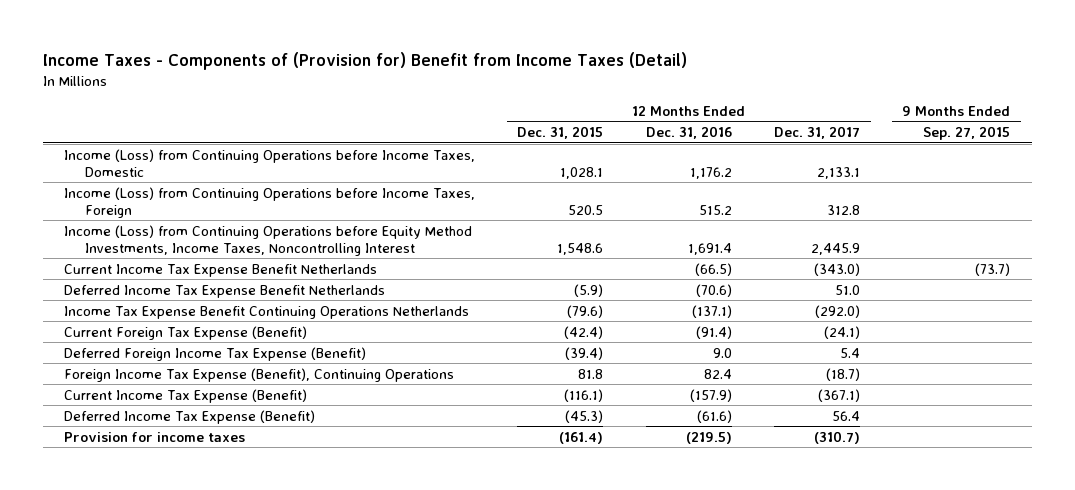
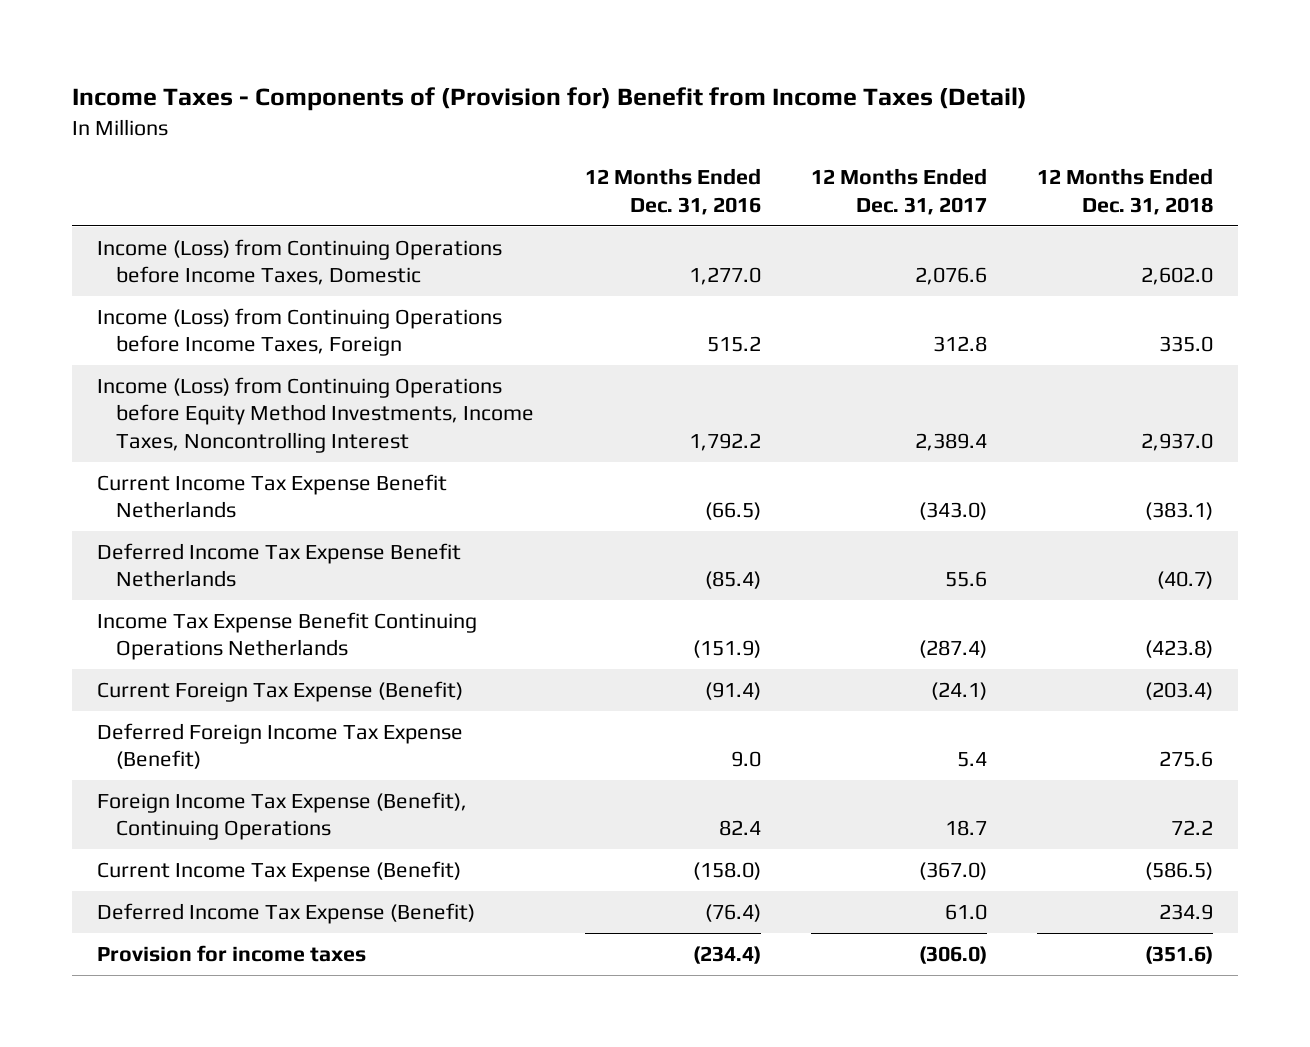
- | 12 Months Ended Dec. 31, 2015 | 12 Months Ended Dec. 31, 2016 | 12 Months Ended Dec. 31, 2017 | 9 Months Ended Sep. 27, 2015
+ | 12 Months Ended Dec. 31, 2016 | 12 Months Ended Dec. 31, 2017 | 12 Months Ended Dec. 31, 2018
- Income (Loss) from Continuing Operations before Income Taxes, Domestic | 1,028.1 | 1,176.2 | 2,133.1 |
+ Income (Loss) from Continuing Operations before Income Taxes, Domestic | 1,277.0 | 2,076.6 | 2,602.0
- Income (Loss) from Continuing Operations before Equity Method Investments, Income Taxes, Noncontrolling Interest | 1,548.6 | 1,691.4 | 2,445.9 |
+ Income (Loss) from Continuing Operations before Equity Method Investments, Income Taxes, Noncontrolling Interest | 1,792.2 | 2,389.4 | 2,937.0
- Deferred Income Tax Expense Benefit Netherlands | (5.9) | (70.6) | 51.0 |
- Income Tax Expense Benefit Continuing Operations Netherlands | (79.6) | (137.1) | (292.0) |
+ Deferred Income Tax Expense Benefit Netherlands | (85.4) | 55.6 | (40.7)
+ Income Tax Expense Benefit Continuing Operations Netherlands | (151.9) | (287.4) | (423.8)
- Foreign Income Tax Expense (Benefit), Continuing Operations | 81.8 | 82.4 | (18.7) |
- Current Income Tax Expense (Benefit) | (116.1) | (157.9) | (367.1) |
- Deferred Income Tax Expense (Benefit) | (45.3) | (61.6) | 56.4 |
- Provision for income taxes | (161.4) | (219.5) | (310.7) |
+ Foreign Income Tax Expense (Benefit), Continuing Operations | 82.4 | 18.7 | 72.2
+ Current Income Tax Expense (Benefit) | (158.0) | (367.0) | (586.5)
+ Deferred Income Tax Expense (Benefit) | (76.4) | 61.0 | 234.9
+ Provision for income taxes | (234.4) | (306.0) | (351.6)

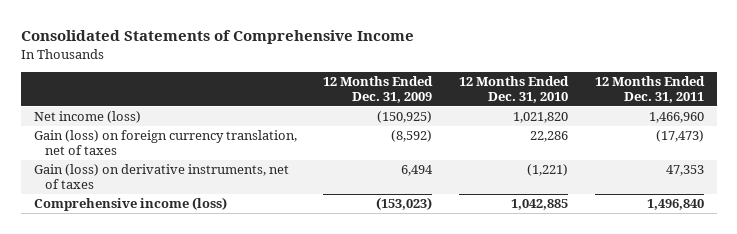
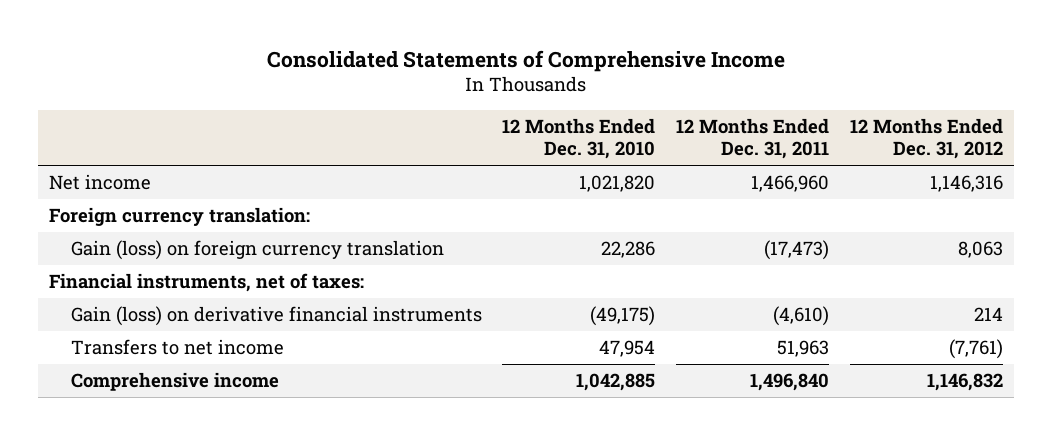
- | 12 Months Ended Dec. 31, 2009 | 12 Months Ended Dec. 31, 2010 | 12 Months Ended Dec. 31, 2011
+ | 12 Months Ended Dec. 31, 2010 | 12 Months Ended Dec. 31, 2011 | 12 Months Ended Dec. 31, 2012
- Net income (loss) | (150,925) | 1,021,820 | 1,466,960
- Gain (loss) on foreign currency translation, net of taxes | (8,592) | 22,286 | (17,473)
- Gain (loss) on derivative instruments, net of taxes | 6,494 | (1,221) | 47,353
- Comprehensive income (loss) | (153,023) | 1,042,885 | 1,496,840
+ Net income | 1,021,820 | 1,466,960 | 1,146,316
+ Foreign currency translation:
+ Gain (loss) on foreign currency translation | 22,286 | (17,473) | 8,063
+ Financial instruments, net of taxes:
+ Gain (loss) on derivative financial instruments | (49,175) | (4,610) | 214
+ Transfers to net income | 47,954 | 51,963 | (7,761)
+ Comprehensive income | 1,042,885 | 1,496,840 | 1,146,832

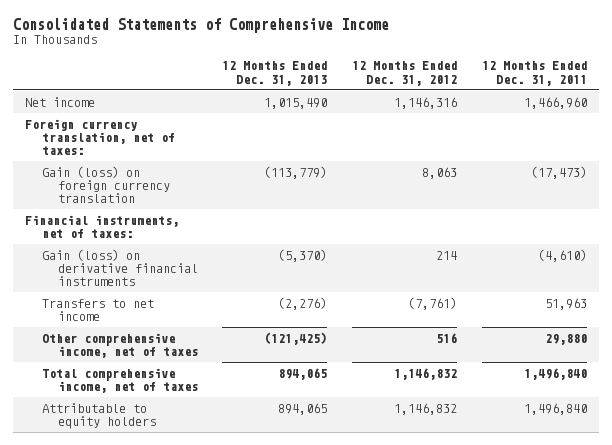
- | 12 Months Ended Dec. 31, 2010 | 12 Months Ended Dec. 31, 2011 | 12 Months Ended Dec. 31, 2012
+ | 12 Months Ended Dec. 31, 2013 | 12 Months Ended Dec. 31, 2012 | 12 Months Ended Dec. 31, 2011
- Foreign currency translation:
+ Foreign currency translation, net of taxes:
- Comprehensive income | 1,042,885 | 1,496,840 | 1,146,832
+ Other comprehensive income, net of taxes | (121,425) | 516 | 29,880
+ Total comprehensive income, net of taxes | 894,065 | 1,146,832 | 1,496,840
+ Attributable to equity holders | 894,065 | 1,146,832 | 1,496,840

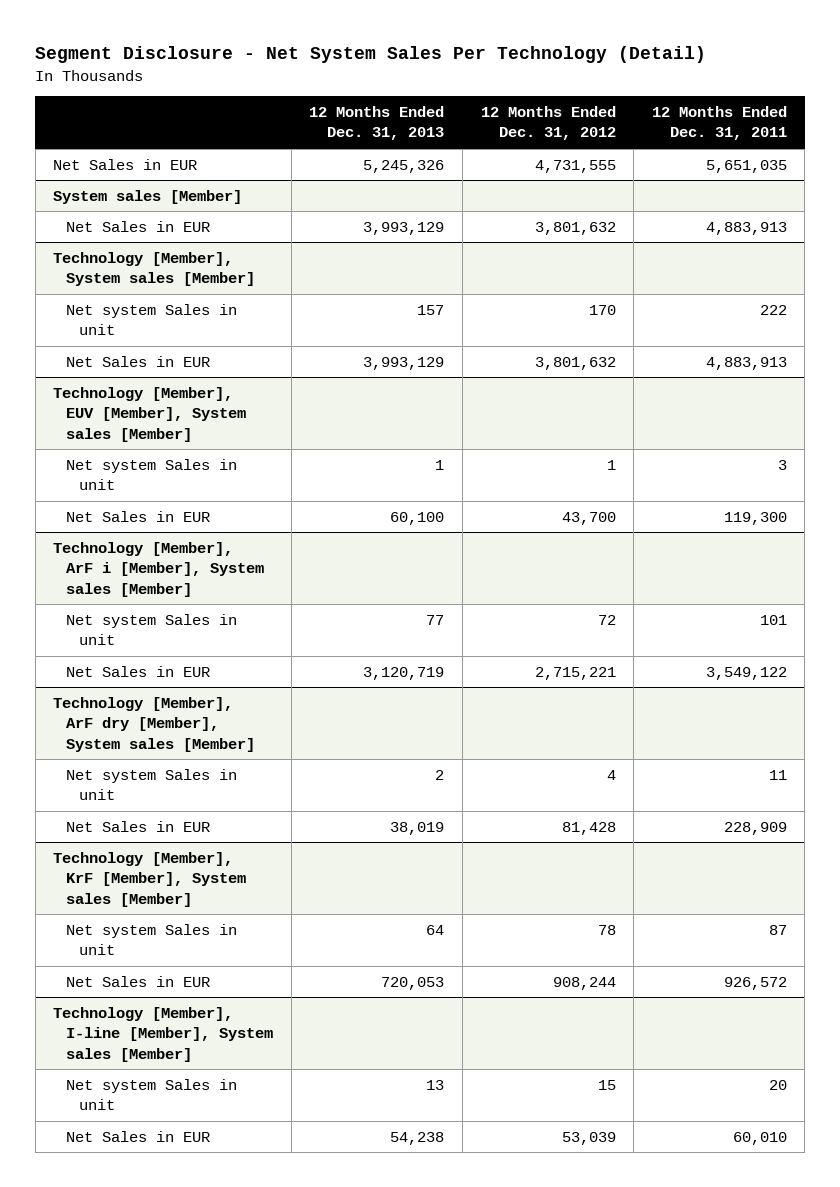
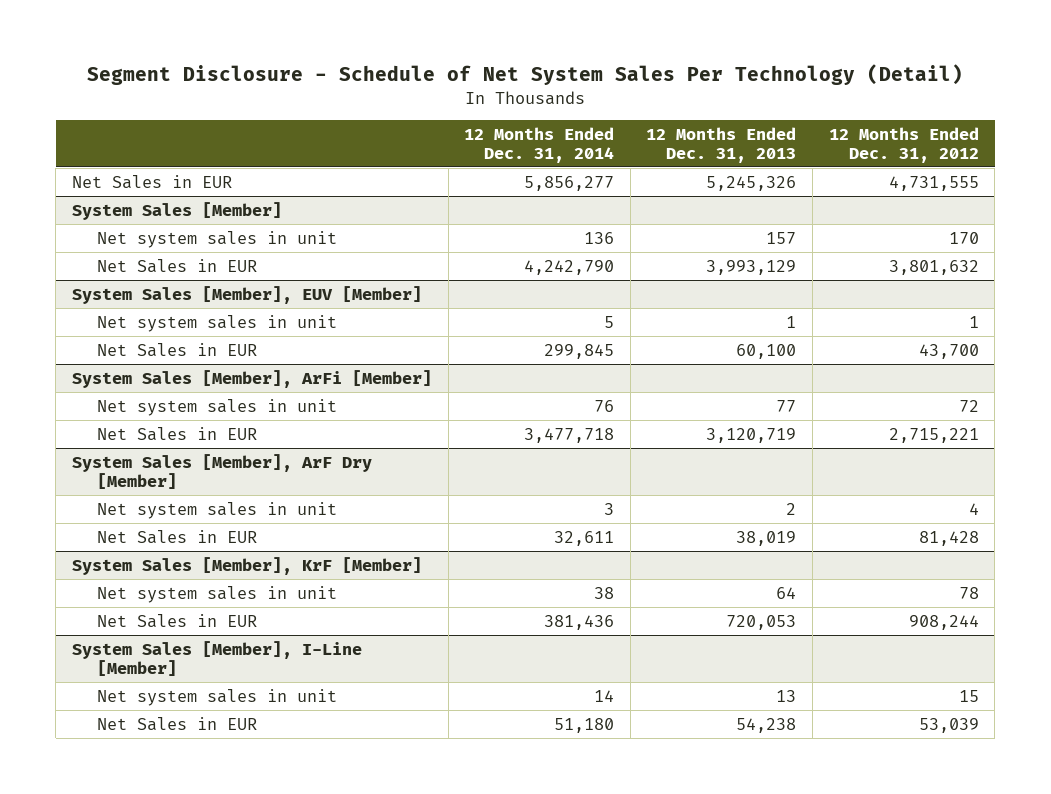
- Segment Disclosure - Net System Sales Per Technology (Detail)
+ Segment Disclosure - Schedule of Net System Sales Per Technology (Detail)
- | 12 Months Ended Dec. 31, 2013 | 12 Months Ended Dec. 31, 2012 | 12 Months Ended Dec. 31, 2011
+ | 12 Months Ended Dec. 31, 2014 | 12 Months Ended Dec. 31, 2013 | 12 Months Ended Dec. 31, 2012
- System sales [Member]
- Net Sales in EUR | 3,993,129 | 3,801,632 | 4,883,913
- Technology [Member], System sales [Member]
- Net system Sales in unit | 157 | 170 | 222
+ System Sales [Member]
+ Net system sales in unit | 136 | 157 | 170
- Technology [Member], EUV [Member], System sales [Member]
- Net system Sales in unit | 1 | 1 | 3
+ System Sales [Member], EUV [Member]
+ Net system sales in unit | 5 | 1 | 1
- Technology [Member], ArF i [Member], System sales [Member]
- Net system Sales in unit | 77 | 72 | 101
+ System Sales [Member], ArFi [Member]
+ Net system sales in unit | 76 | 77 | 72
- Technology [Member], ArF dry [Member], System sales [Member]
- Net system Sales in unit | 2 | 4 | 11
+ System Sales [Member], ArF Dry [Member]
+ Net system sales in unit | 3 | 2 | 4
- Technology [Member], KrF [Member], System sales [Member]
- Net system Sales in unit | 64 | 78 | 87
+ System Sales [Member], KrF [Member]
+ Net system sales in unit | 38 | 64 | 78
- Technology [Member], I-line [Member], System sales [Member]
- Net system Sales in unit | 13 | 15 | 20
+ System Sales [Member], I-Line [Member]
+ Net system sales in unit | 14 | 13 | 15

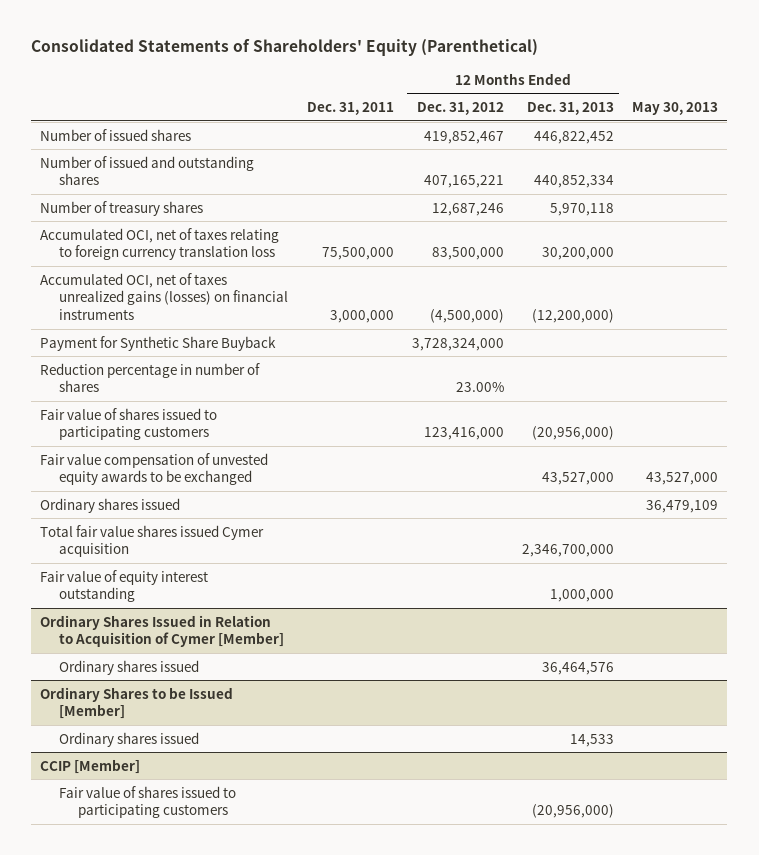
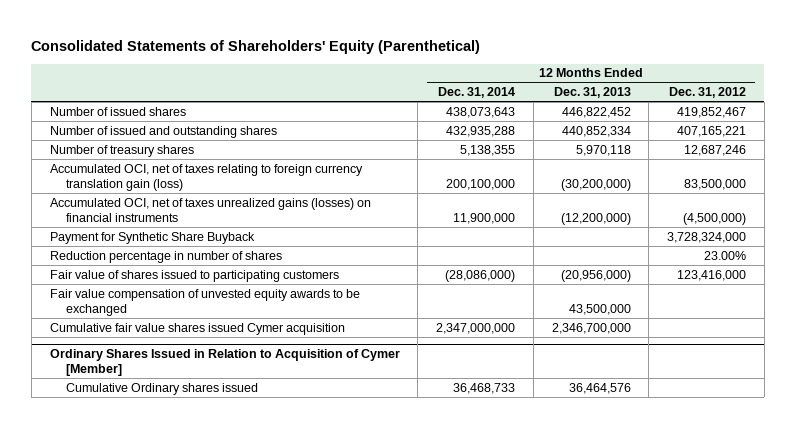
- | Dec. 31, 2011 | 12 Months Ended Dec. 31, 2012 | 12 Months Ended Dec. 31, 2013 | May 30, 2013
+ | 12 Months Ended Dec. 31, 2014 | 12 Months Ended Dec. 31, 2013 | 12 Months Ended Dec. 31, 2012
- Accumulated OCI, net of taxes relating to foreign currency translation loss | 75,500,000 | 83,500,000 | 30,200,000 |
+ Accumulated OCI, net of taxes relating to foreign currency translation gain (loss) | 200,100,000 | (30,200,000) | 83,500,000
- Fair value compensation of unvested equity awards to be exchanged | | | 43,527,000 | 43,527,000
- Ordinary shares issued | | | | 36,479,109
- Total fair value shares issued Cymer acquisition | | | 2,346,700,000 |
- Fair value of equity interest outstanding | | | 1,000,000 |
+ Fair value compensation of unvested equity awards to be exchanged | | 43,500,000 |
+ Cumulative fair value shares issued Cymer acquisition | 2,347,000,000 | 2,346,700,000 |
@ Ordinary Shares Issued in Relation to Acquisition of Cymer [Member]
- Ordinary shares issued | | | 36,464,576 |
- Ordinary Shares to be Issued [Member]
- Ordinary shares issued | | | 14,533 |
- CCIP [Member]
- Fair value of shares issued to participating customers | | | (20,956,000) |
@ Ordinary Shares Issued in Relation to Acquisition of Cymer [Member]
+ Cumulative Ordinary shares issued | 36,468,733 | 36,464,576 |

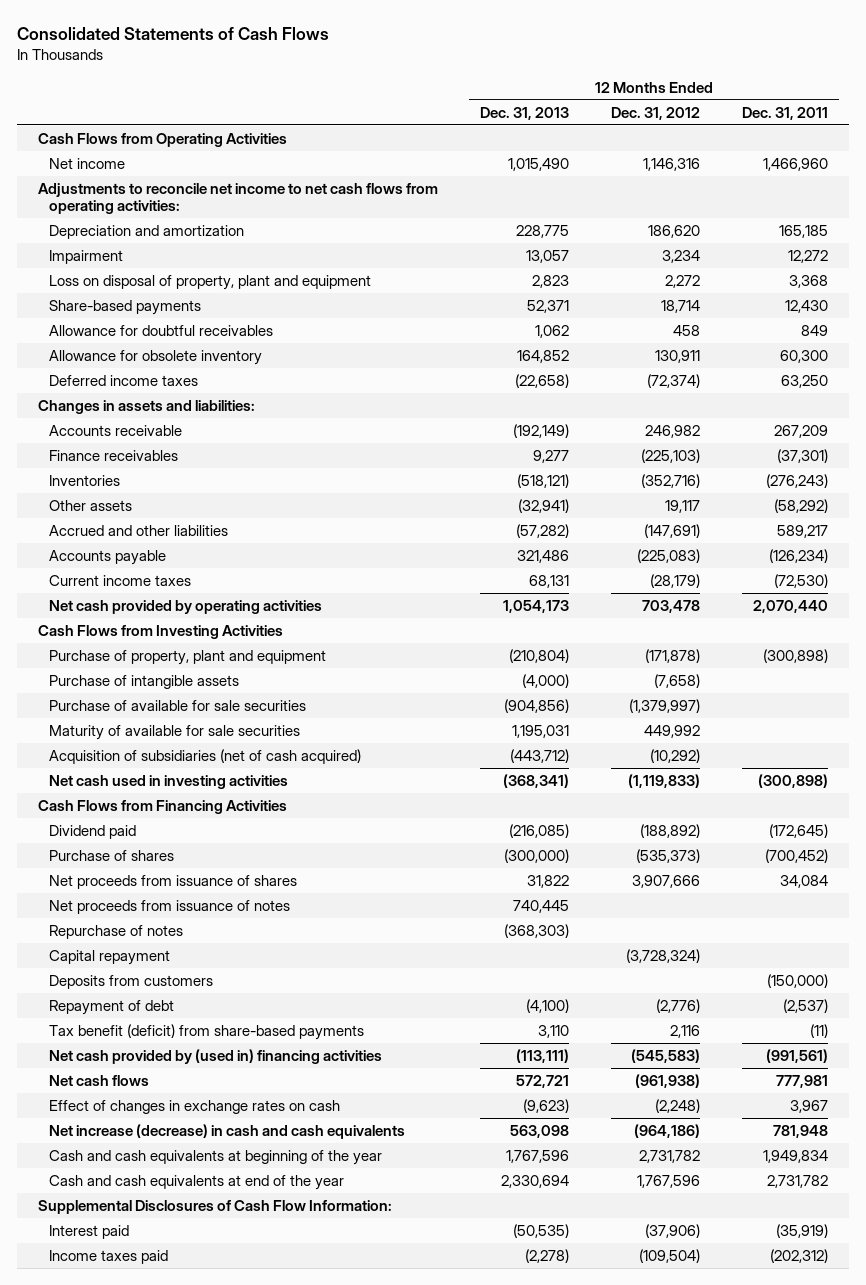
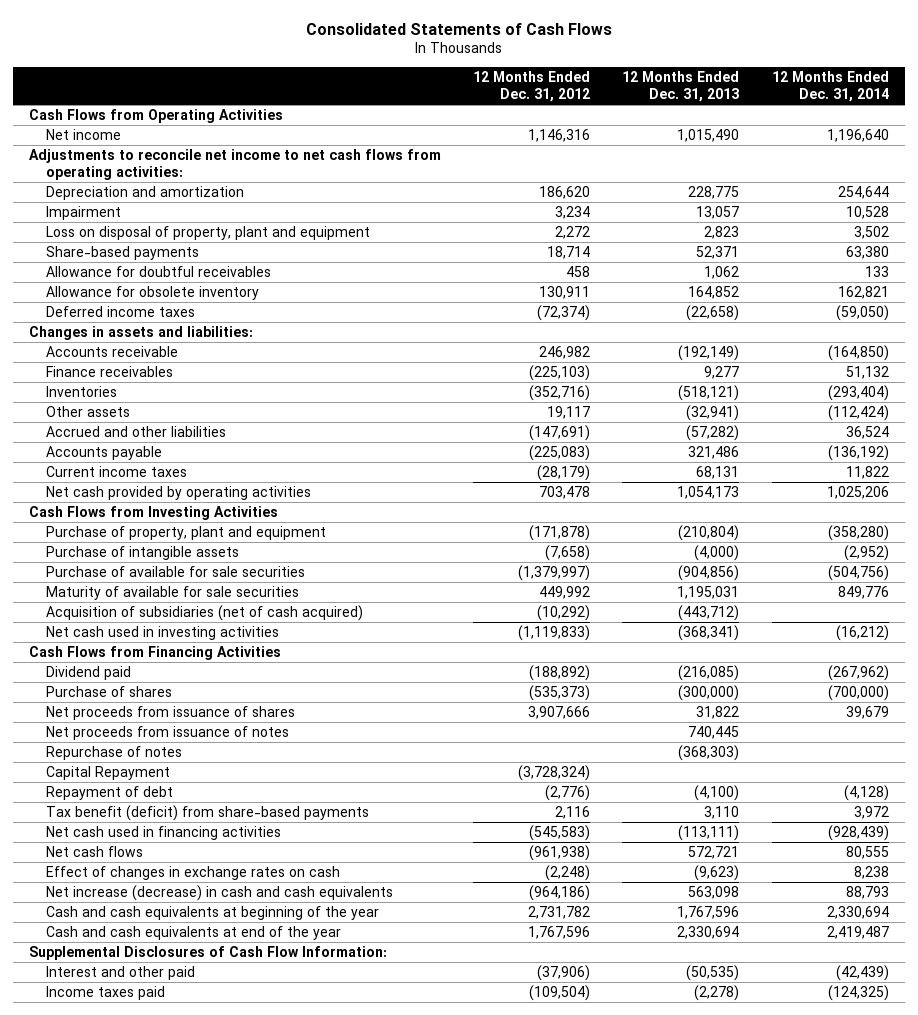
- | 12 Months Ended Dec. 31, 2013 | 12 Months Ended Dec. 31, 2012 | 12 Months Ended Dec. 31, 2011
+ | 12 Months Ended Dec. 31, 2012 | 12 Months Ended Dec. 31, 2013 | 12 Months Ended Dec. 31, 2014
- Capital repayment | | (3,728,324) |
- Deposits from customers | | | (150,000)
+ Capital Repayment | (3,728,324) | |
- Net cash provided by (used in) financing activities | (113,111) | (545,583) | (991,561)
+ Net cash used in financing activities | (545,583) | (113,111) | (928,439)
- Interest paid | (50,535) | (37,906) | (35,919)
+ Interest and other paid | (37,906) | (50,535) | (42,439)

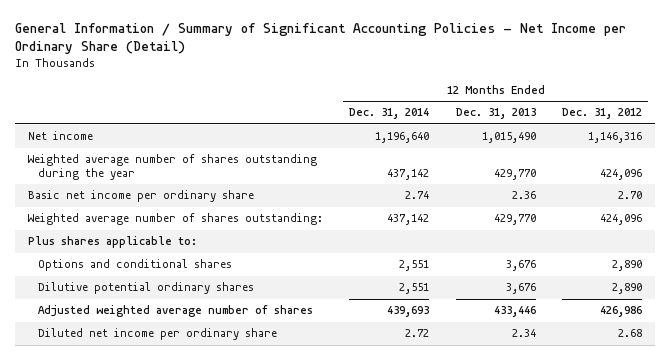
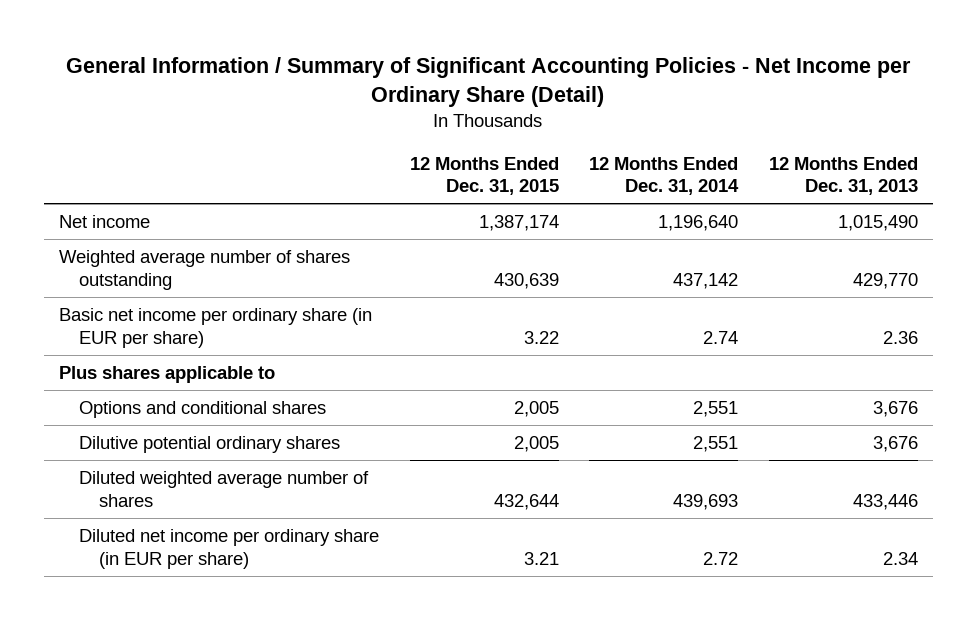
- | 12 Months Ended Dec. 31, 2014 | 12 Months Ended Dec. 31, 2013 | 12 Months Ended Dec. 31, 2012
+ | 12 Months Ended Dec. 31, 2015 | 12 Months Ended Dec. 31, 2014 | 12 Months Ended Dec. 31, 2013
- Weighted average number of shares outstanding during the year | 437,142 | 429,770 | 424,096
- Basic net income per ordinary share | 2.74 | 2.36 | 2.70
- Weighted average number of shares outstanding: | 437,142 | 429,770 | 424,096
- Plus shares applicable to:
+ Weighted average number of shares outstanding | 430,639 | 437,142 | 429,770
+ Basic net income per ordinary share (in EUR per share) | 3.22 | 2.74 | 2.36
+ Plus shares applicable to
- Adjusted weighted average number of shares | 439,693 | 433,446 | 426,986
- Diluted net income per ordinary share | 2.72 | 2.34 | 2.68
+ Diluted weighted average number of shares | 432,644 | 439,693 | 433,446
+ Diluted net income per ordinary share (in EUR per share) | 3.21 | 2.72 | 2.34

